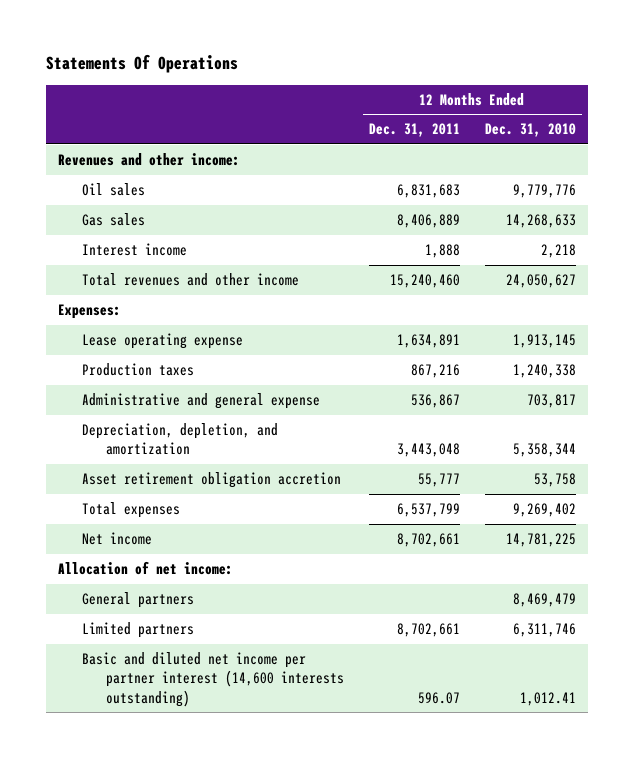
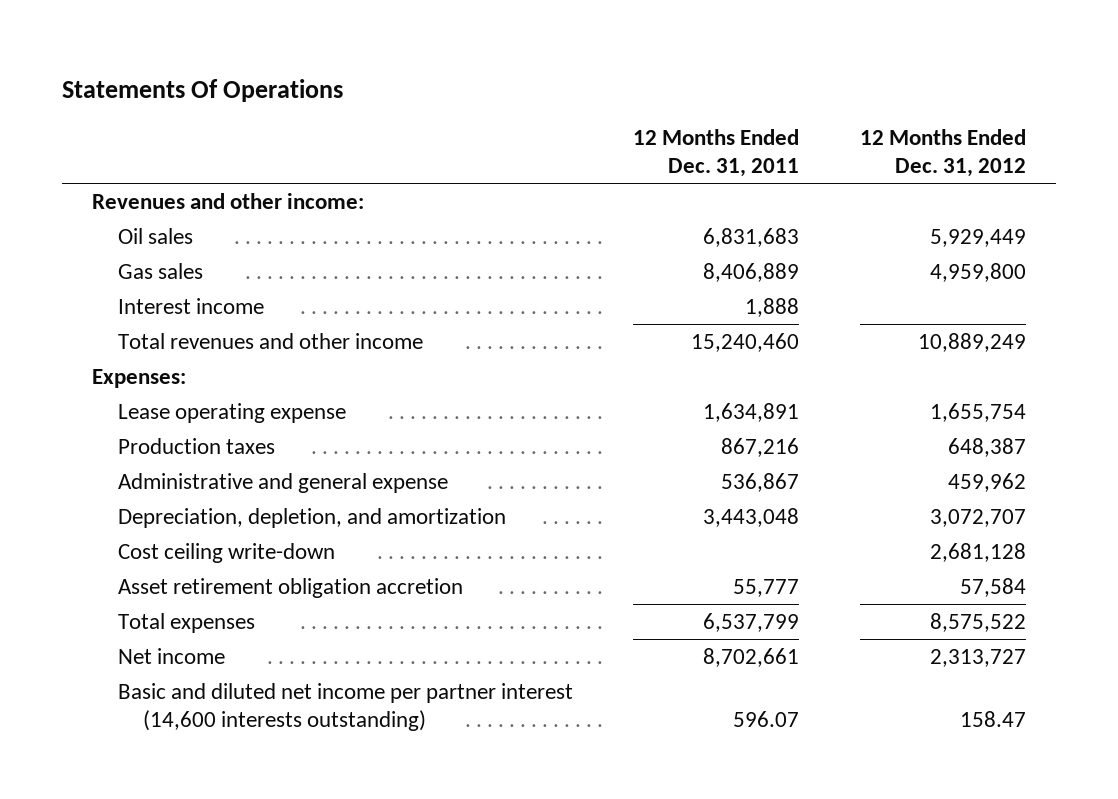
- | 12 Months Ended Dec. 31, 2011 | 12 Months Ended Dec. 31, 2010
+ | 12 Months Ended Dec. 31, 2011 | 12 Months Ended Dec. 31, 2012
+ Cost ceiling write-down | | 2,681,128
- Allocation of net income:
- General partners | | 8,469,479
- Limited partners | 8,702,661 | 6,311,746

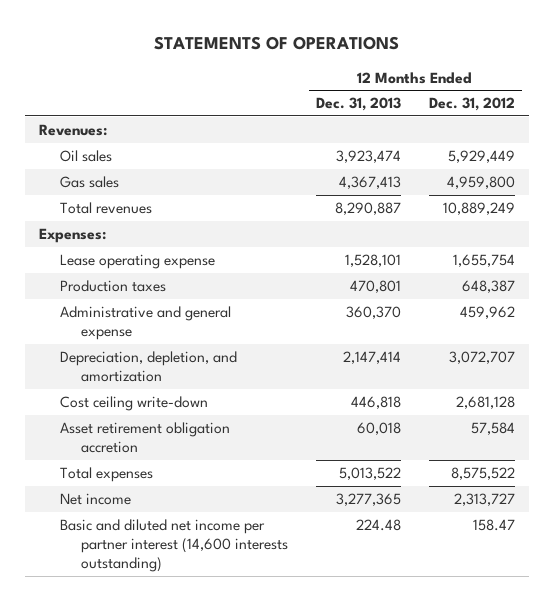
- Statements Of Operations
+ STATEMENTS OF OPERATIONS
- | 12 Months Ended Dec. 31, 2011 | 12 Months Ended Dec. 31, 2012
+ | 12 Months Ended Dec. 31, 2013 | 12 Months Ended Dec. 31, 2012
- Revenues and other income:
+ Revenues:
- Interest income | 1,888 |
- Total revenues and other income | 15,240,460 | 10,889,249
+ Total revenues | 8,290,887 | 10,889,249

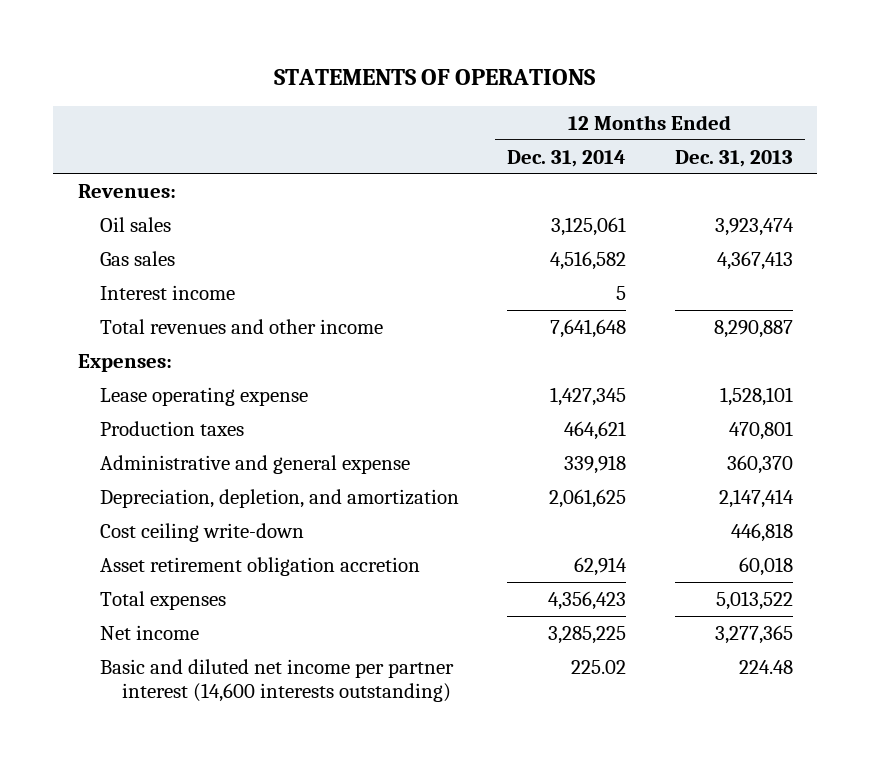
- | 12 Months Ended Dec. 31, 2013 | 12 Months Ended Dec. 31, 2012
+ | 12 Months Ended Dec. 31, 2014 | 12 Months Ended Dec. 31, 2013
- Total revenues | 8,290,887 | 10,889,249
+ Interest income | 5 |
+ Total revenues and other income | 7,641,648 | 8,290,887

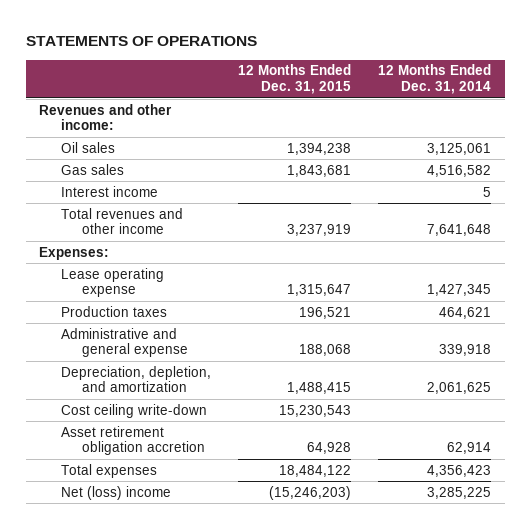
- | 12 Months Ended Dec. 31, 2014 | 12 Months Ended Dec. 31, 2013
+ | 12 Months Ended Dec. 31, 2015 | 12 Months Ended Dec. 31, 2014
- Revenues:
+ Revenues and other income:
- Net income | 3,285,225 | 3,277,365
- Basic and diluted net income per partner interest (14,600 interests outstanding) | 225.02 | 224.48
+ Net (loss) income | (15,246,203) | 3,285,225

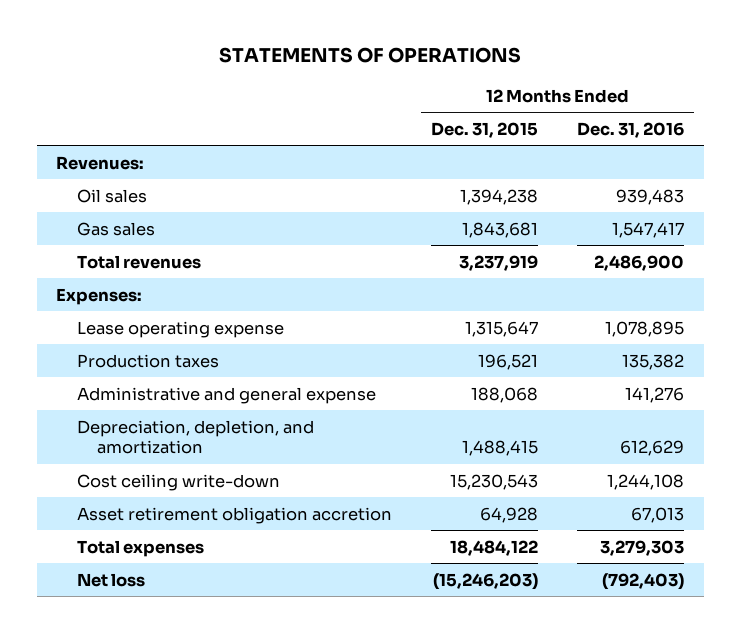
- | 12 Months Ended Dec. 31, 2015 | 12 Months Ended Dec. 31, 2014
+ | 12 Months Ended Dec. 31, 2015 | 12 Months Ended Dec. 31, 2016
- Revenues and other income:
+ Revenues:
- Interest income | | 5
- Total revenues and other income | 3,237,919 | 7,641,648
+ Total revenues | 3,237,919 | 2,486,900
- Net (loss) income | (15,246,203) | 3,285,225
+ Net loss | (15,246,203) | (792,403)

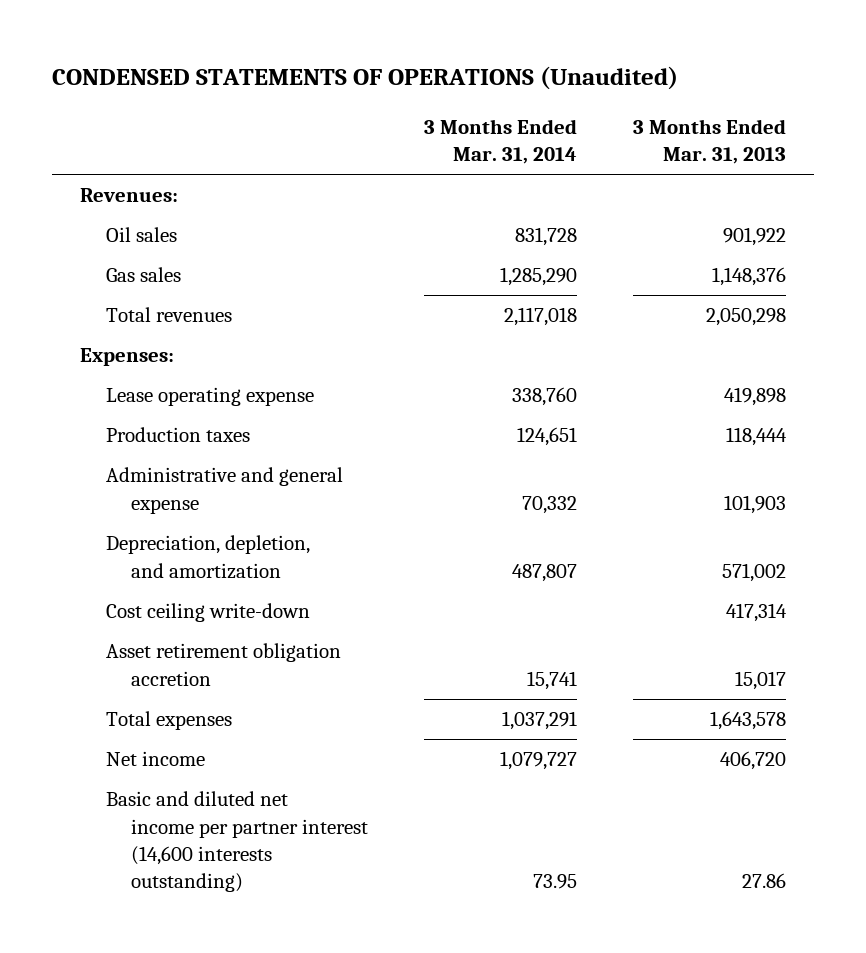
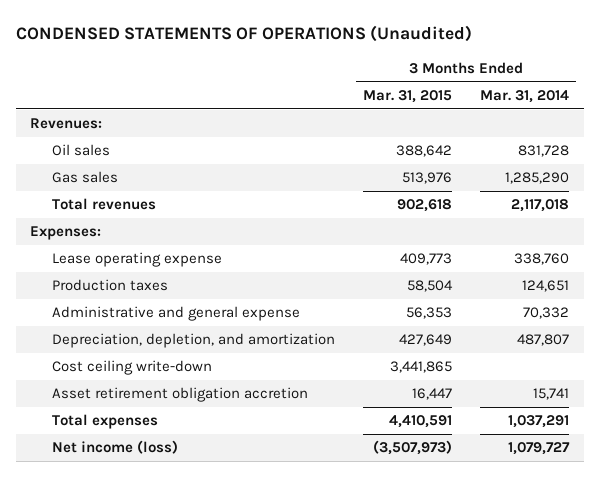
- | 3 Months Ended Mar. 31, 2014 | 3 Months Ended Mar. 31, 2013
+ | 3 Months Ended Mar. 31, 2015 | 3 Months Ended Mar. 31, 2014
- Net income | 1,079,727 | 406,720
- Basic and diluted net income per partner interest (14,600 interests outstanding) | 73.95 | 27.86
+ Net income (loss) | (3,507,973) | 1,079,727

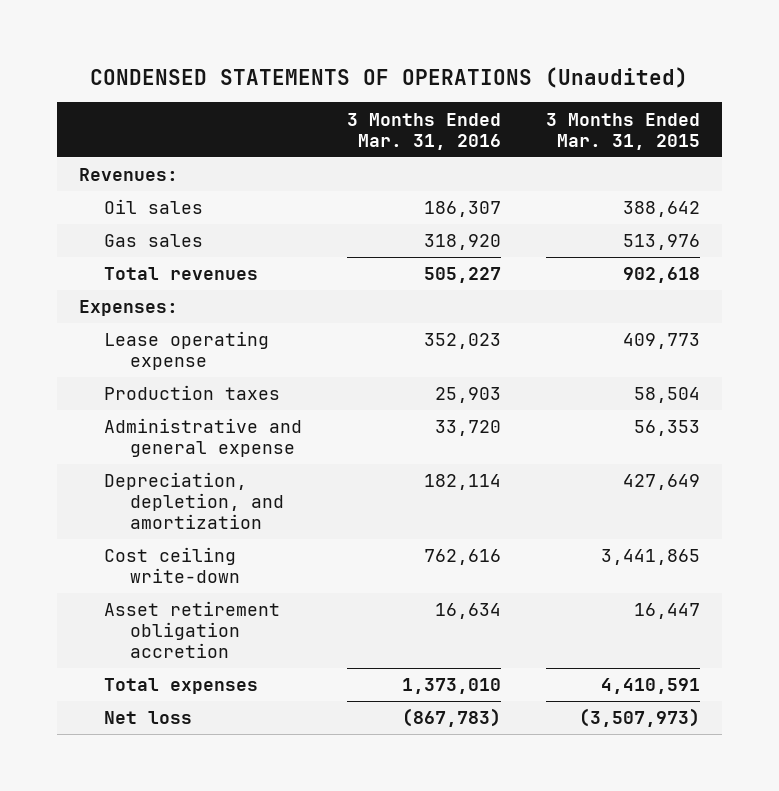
- | 3 Months Ended Mar. 31, 2015 | 3 Months Ended Mar. 31, 2014
+ | 3 Months Ended Mar. 31, 2016 | 3 Months Ended Mar. 31, 2015
- Net income (loss) | (3,507,973) | 1,079,727
+ Net loss | (867,783) | (3,507,973)

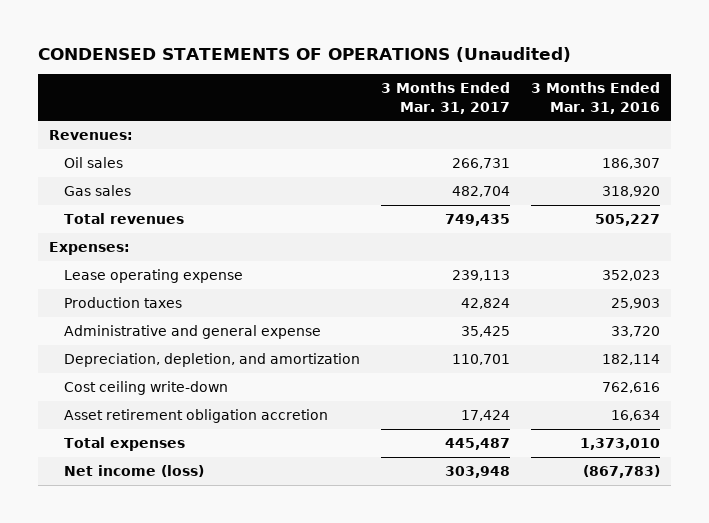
- | 3 Months Ended Mar. 31, 2016 | 3 Months Ended Mar. 31, 2015
+ | 3 Months Ended Mar. 31, 2017 | 3 Months Ended Mar. 31, 2016
- Net loss | (867,783) | (3,507,973)
+ Net income (loss) | 303,948 | (867,783)

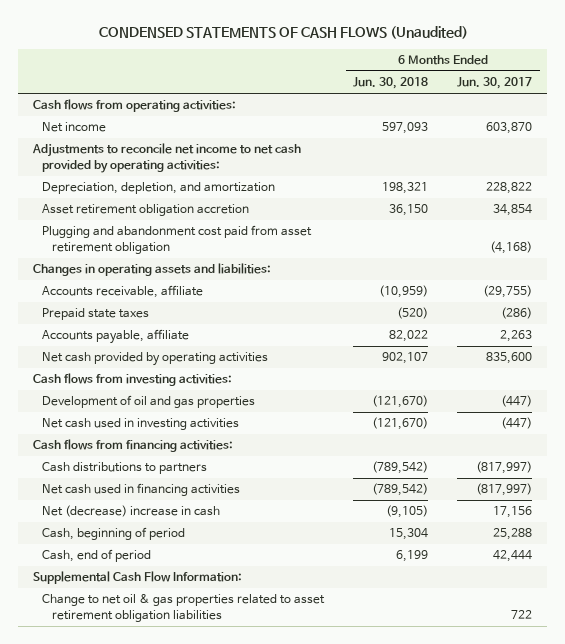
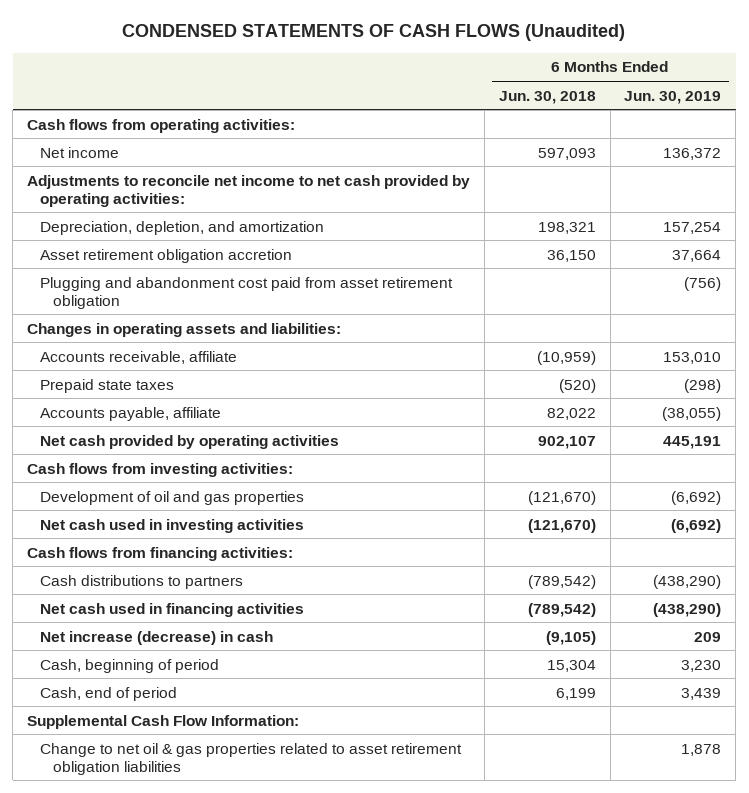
- | 6 Months Ended Jun. 30, 2018 | 6 Months Ended Jun. 30, 2017
+ | 6 Months Ended Jun. 30, 2018 | 6 Months Ended Jun. 30, 2019
- Net (decrease) increase in cash | (9,105) | 17,156
+ Net increase (decrease) in cash | (9,105) | 209

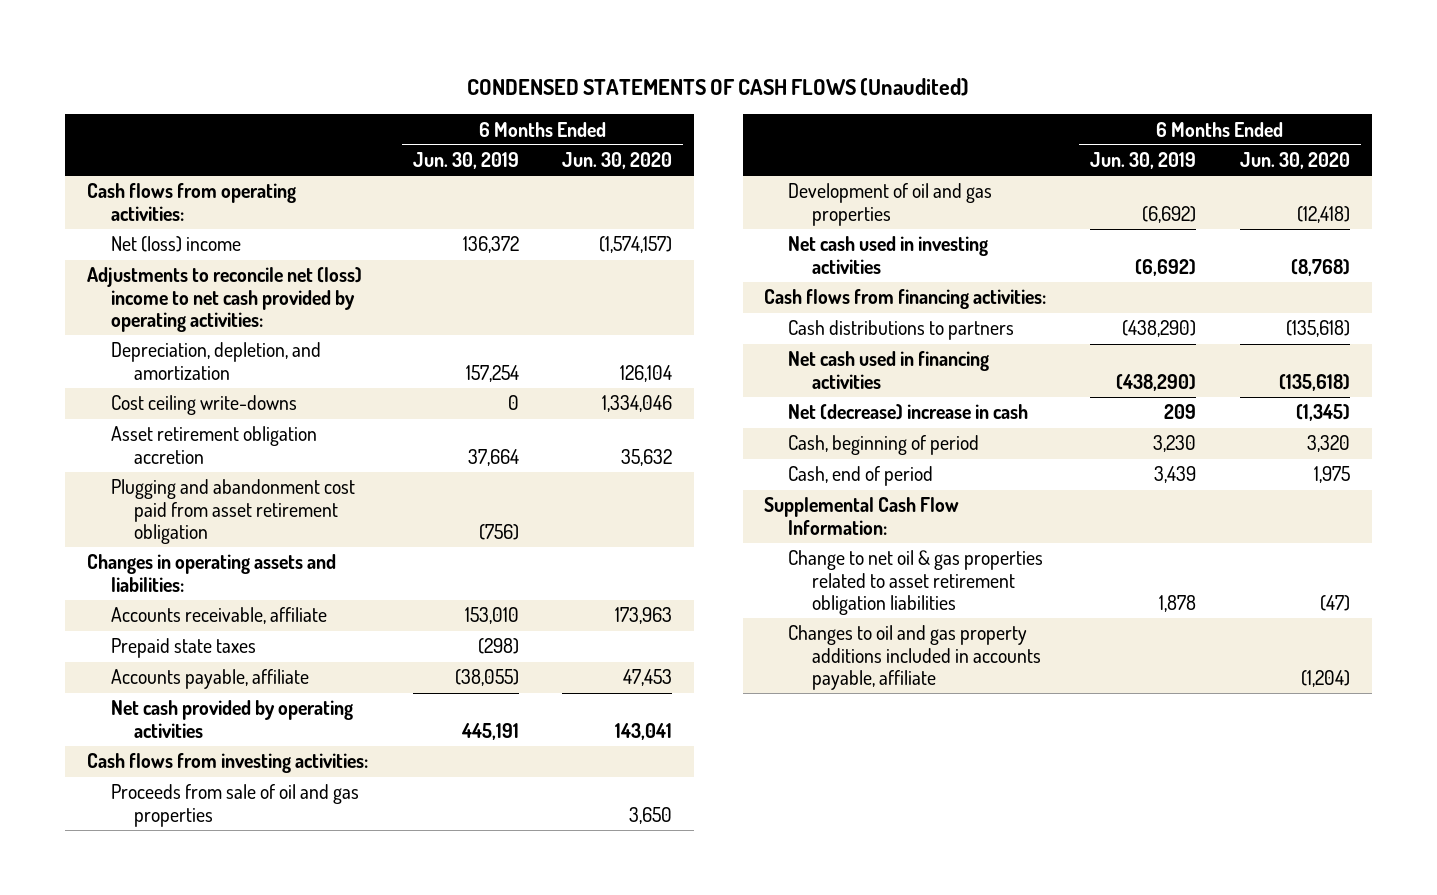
- | 6 Months Ended Jun. 30, 2018 | 6 Months Ended Jun. 30, 2019
+ | 6 Months Ended Jun. 30, 2019 | 6 Months Ended Jun. 30, 2020
- Net income | 597,093 | 136,372
- Adjustments to reconcile net income to net cash provided by operating activities:
+ Net (loss) income | 136,372 | (1,574,157)
+ Adjustments to reconcile net (loss) income to net cash provided by operating activities:
+ Cost ceiling write-downs | 0 | 1,334,046
+ Proceeds from sale of oil and gas properties | | 3,650
- Net increase (decrease) in cash | (9,105) | 209
+ Net (decrease) increase in cash | 209 | (1,345)
+ Changes to oil and gas property additions included in accounts payable, affiliate | | (1,204)

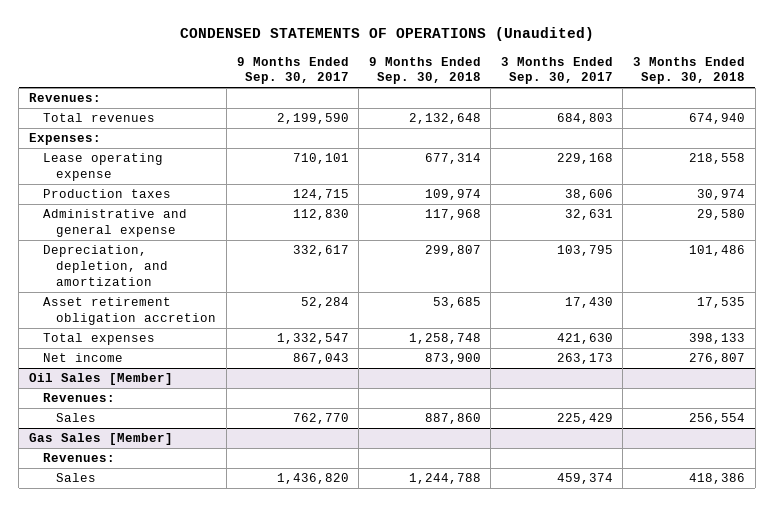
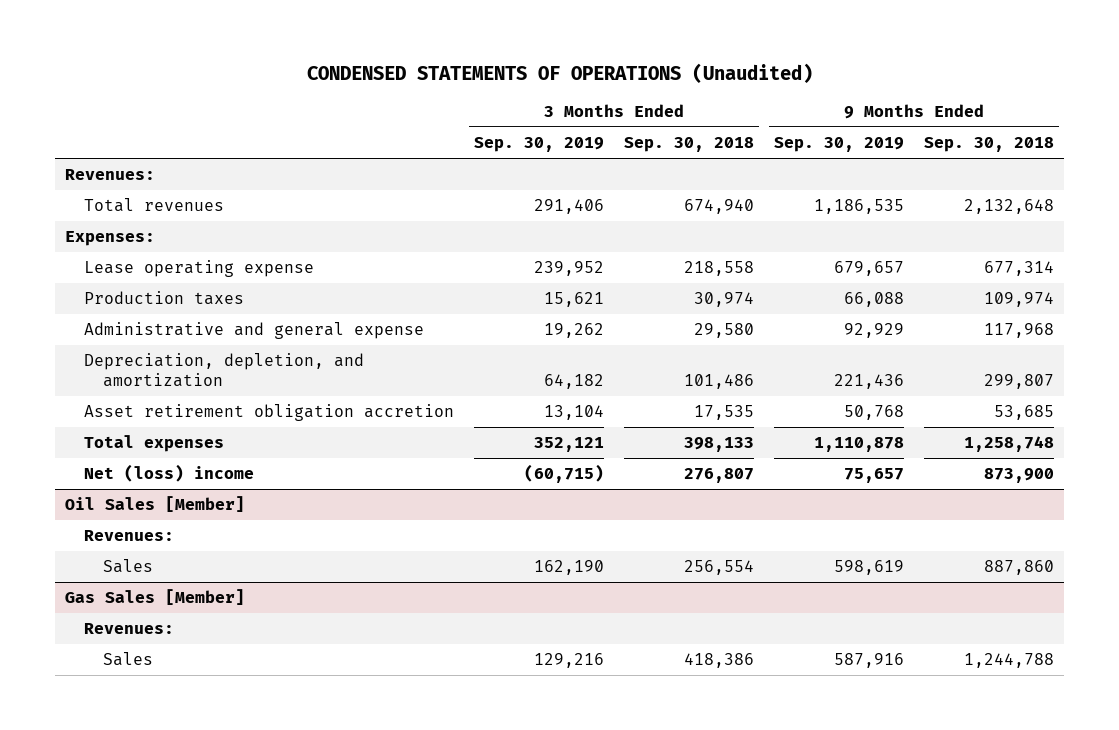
- | 9 Months Ended Sep. 30, 2017 | 9 Months Ended Sep. 30, 2018 | 3 Months Ended Sep. 30, 2017 | 3 Months Ended Sep. 30, 2018
+ | 3 Months Ended Sep. 30, 2019 | 3 Months Ended Sep. 30, 2018 | 9 Months Ended Sep. 30, 2019 | 9 Months Ended Sep. 30, 2018
- Net income | 867,043 | 873,900 | 263,173 | 276,807
+ Net (loss) income | (60,715) | 276,807 | 75,657 | 873,900

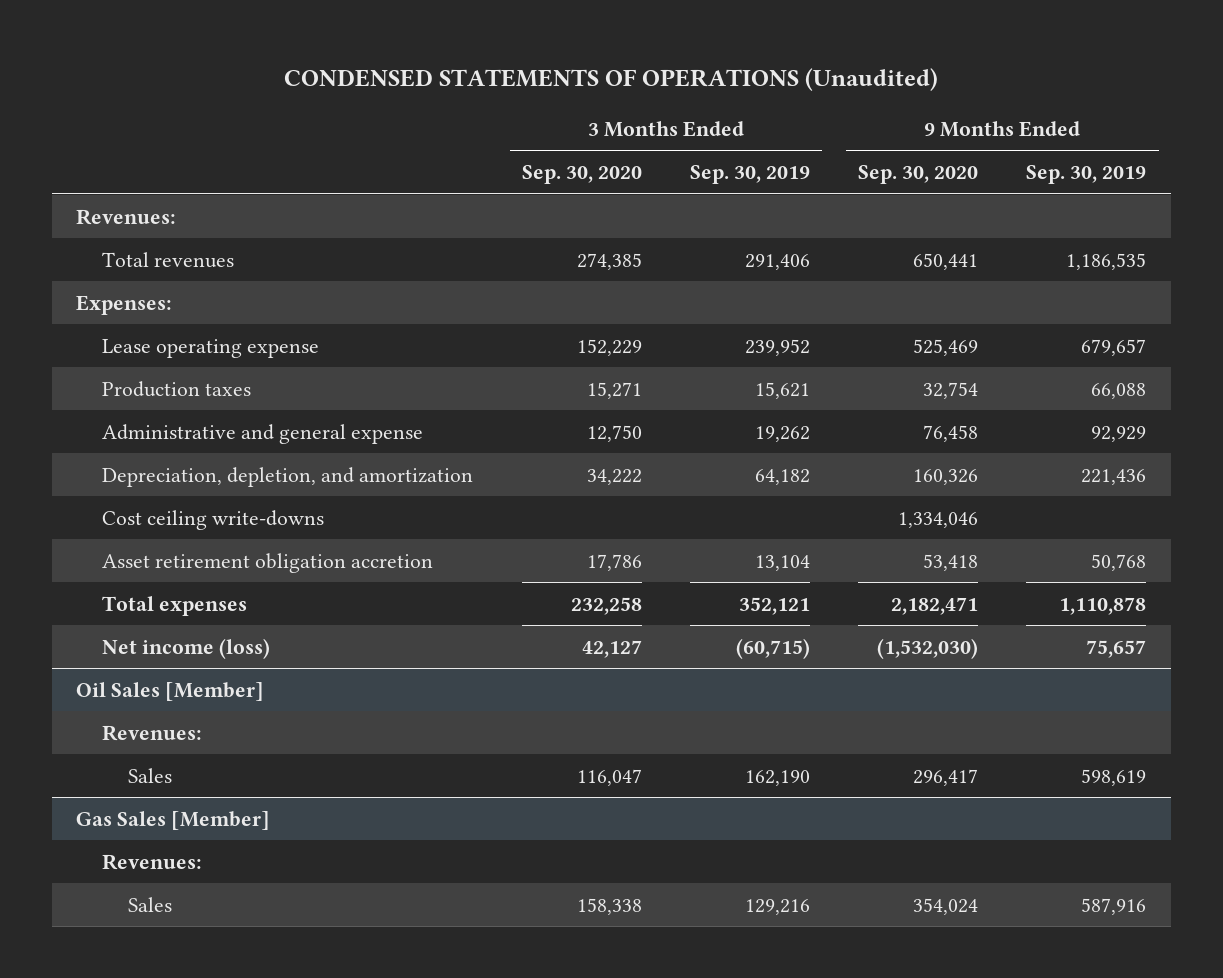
- | 3 Months Ended Sep. 30, 2019 | 3 Months Ended Sep. 30, 2018 | 9 Months Ended Sep. 30, 2019 | 9 Months Ended Sep. 30, 2018
+ | 3 Months Ended Sep. 30, 2020 | 3 Months Ended Sep. 30, 2019 | 9 Months Ended Sep. 30, 2020 | 9 Months Ended Sep. 30, 2019
+ Cost ceiling write-downs | | | 1,334,046 |
- Net (loss) income | (60,715) | 276,807 | 75,657 | 873,900
+ Net income (loss) | 42,127 | (60,715) | (1,532,030) | 75,657

